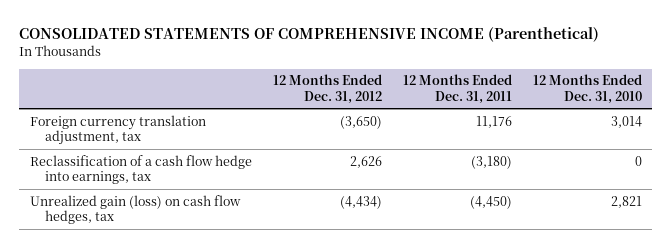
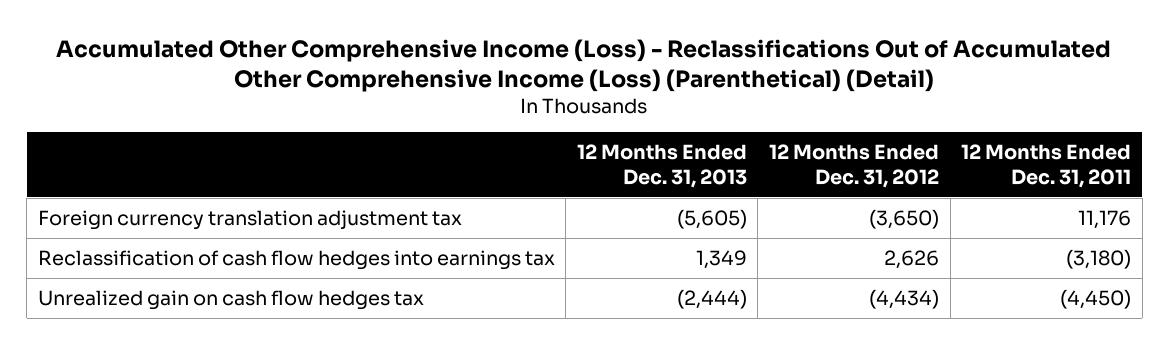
- CONSOLIDATED STATEMENTS OF COMPREHENSIVE INCOME (Parenthetical)
+ Accumulated Other Comprehensive Income (Loss) - Reclassifications Out of Accumulated Other Comprehensive Income (Loss) (Parenthetical) (Detail)
- | 12 Months Ended Dec. 31, 2012 | 12 Months Ended Dec. 31, 2011 | 12 Months Ended Dec. 31, 2010
+ | 12 Months Ended Dec. 31, 2013 | 12 Months Ended Dec. 31, 2012 | 12 Months Ended Dec. 31, 2011
- Foreign currency translation adjustment, tax | (3,650) | 11,176 | 3,014
- Reclassification of a cash flow hedge into earnings, tax | 2,626 | (3,180) | 0
- Unrealized gain (loss) on cash flow hedges, tax | (4,434) | (4,450) | 2,821
+ Foreign currency translation adjustment tax | (5,605) | (3,650) | 11,176
+ Reclassification of cash flow hedges into earnings tax | 1,349 | 2,626 | (3,180)
+ Unrealized gain on cash flow hedges tax | (2,444) | (4,434) | (4,450)

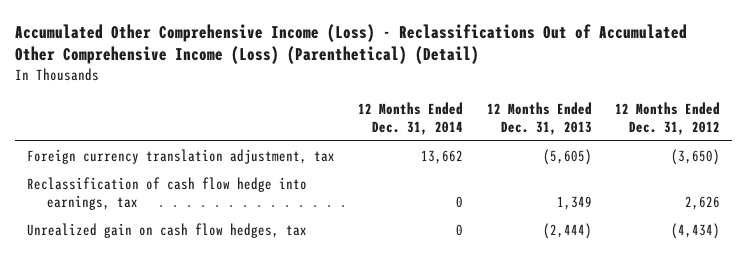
- | 12 Months Ended Dec. 31, 2013 | 12 Months Ended Dec. 31, 2012 | 12 Months Ended Dec. 31, 2011
+ | 12 Months Ended Dec. 31, 2014 | 12 Months Ended Dec. 31, 2013 | 12 Months Ended Dec. 31, 2012
- Foreign currency translation adjustment tax | (5,605) | (3,650) | 11,176
- Reclassification of cash flow hedges into earnings tax | 1,349 | 2,626 | (3,180)
- Unrealized gain on cash flow hedges tax | (2,444) | (4,434) | (4,450)
+ Foreign currency translation adjustment, tax | 13,662 | (5,605) | (3,650)
+ Reclassification of cash flow hedge into earnings, tax | 0 | 1,349 | 2,626
+ Unrealized gain on cash flow hedges, tax | 0 | (2,444) | (4,434)

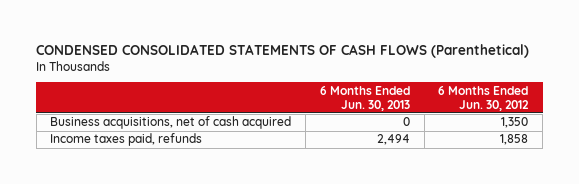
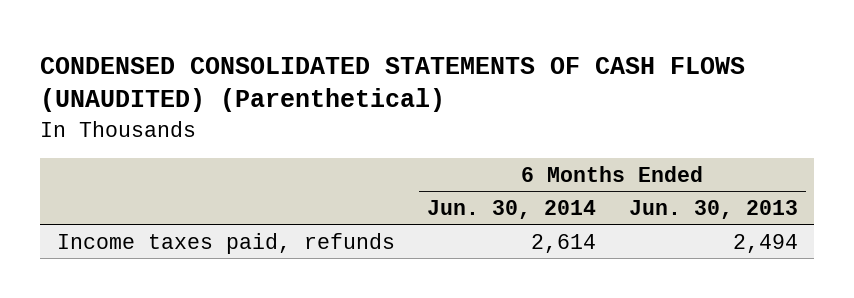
- CONDENSED CONSOLIDATED STATEMENTS OF CASH FLOWS (Parenthetical)
+ CONDENSED CONSOLIDATED STATEMENTS OF CASH FLOWS (UNAUDITED) (Parenthetical)
- | 6 Months Ended Jun. 30, 2013 | 6 Months Ended Jun. 30, 2012
+ | 6 Months Ended Jun. 30, 2014 | 6 Months Ended Jun. 30, 2013
- Business acquisitions, net of cash acquired | 0 | 1,350

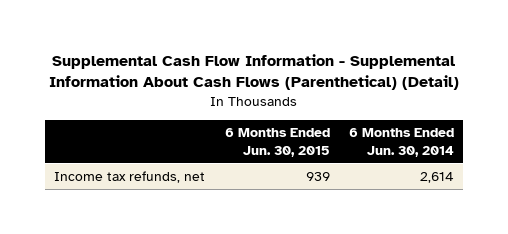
- CONDENSED CONSOLIDATED STATEMENTS OF CASH FLOWS (UNAUDITED) (Parenthetical)
+ Supplemental Cash Flow Information - Supplemental Information About Cash Flows (Parenthetical) (Detail)
- | 6 Months Ended Jun. 30, 2014 | 6 Months Ended Jun. 30, 2013
+ | 6 Months Ended Jun. 30, 2015 | 6 Months Ended Jun. 30, 2014
- Income taxes paid, refunds | 2,614 | 2,494
+ Income tax refunds, net | 939 | 2,614

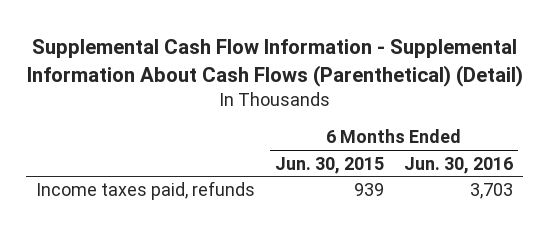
- | 6 Months Ended Jun. 30, 2015 | 6 Months Ended Jun. 30, 2014
+ | 6 Months Ended Jun. 30, 2015 | 6 Months Ended Jun. 30, 2016
- Income tax refunds, net | 939 | 2,614
+ Income taxes paid, refunds | 939 | 3,703

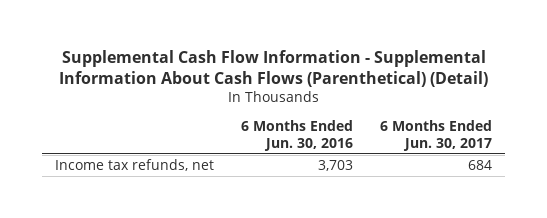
- | 6 Months Ended Jun. 30, 2015 | 6 Months Ended Jun. 30, 2016
+ | 6 Months Ended Jun. 30, 2016 | 6 Months Ended Jun. 30, 2017
- Income taxes paid, refunds | 939 | 3,703
+ Income tax refunds, net | 3,703 | 684

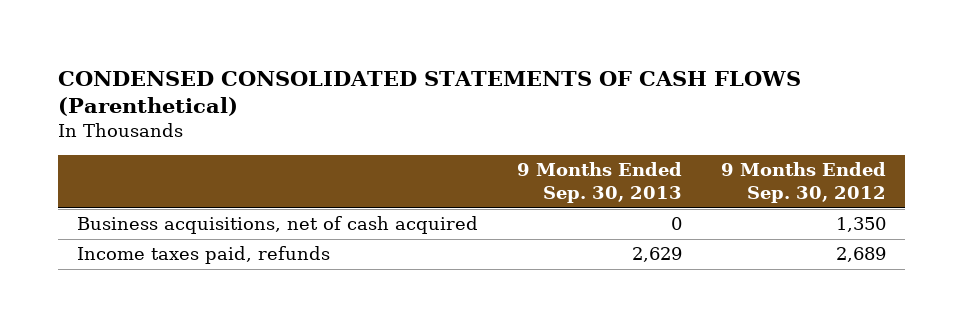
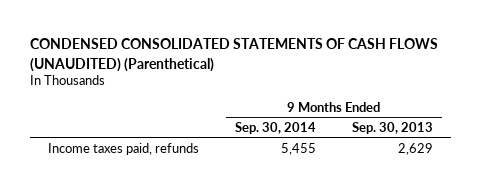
- CONDENSED CONSOLIDATED STATEMENTS OF CASH FLOWS (Parenthetical)
+ CONDENSED CONSOLIDATED STATEMENTS OF CASH FLOWS (UNAUDITED) (Parenthetical)
- | 9 Months Ended Sep. 30, 2013 | 9 Months Ended Sep. 30, 2012
+ | 9 Months Ended Sep. 30, 2014 | 9 Months Ended Sep. 30, 2013
- Business acquisitions, net of cash acquired | 0 | 1,350

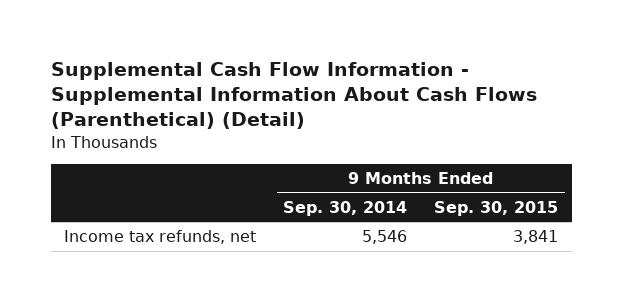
- CONDENSED CONSOLIDATED STATEMENTS OF CASH FLOWS (UNAUDITED) (Parenthetical)
+ Supplemental Cash Flow Information - Supplemental Information About Cash Flows (Parenthetical) (Detail)
- | 9 Months Ended Sep. 30, 2014 | 9 Months Ended Sep. 30, 2013
+ | 9 Months Ended Sep. 30, 2014 | 9 Months Ended Sep. 30, 2015
- Income taxes paid, refunds | 5,455 | 2,629
+ Income tax refunds, net | 5,546 | 3,841

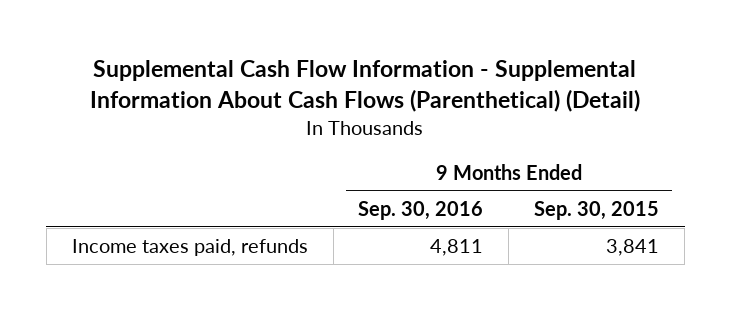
- | 9 Months Ended Sep. 30, 2014 | 9 Months Ended Sep. 30, 2015
+ | 9 Months Ended Sep. 30, 2016 | 9 Months Ended Sep. 30, 2015
- Income tax refunds, net | 5,546 | 3,841
+ Income taxes paid, refunds | 4,811 | 3,841

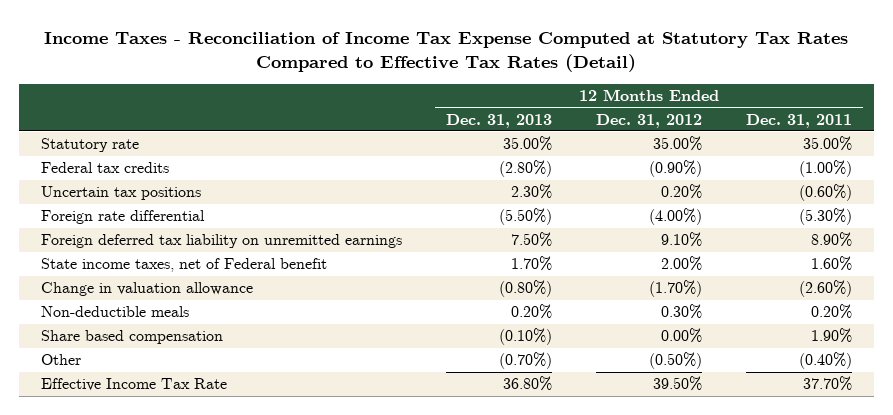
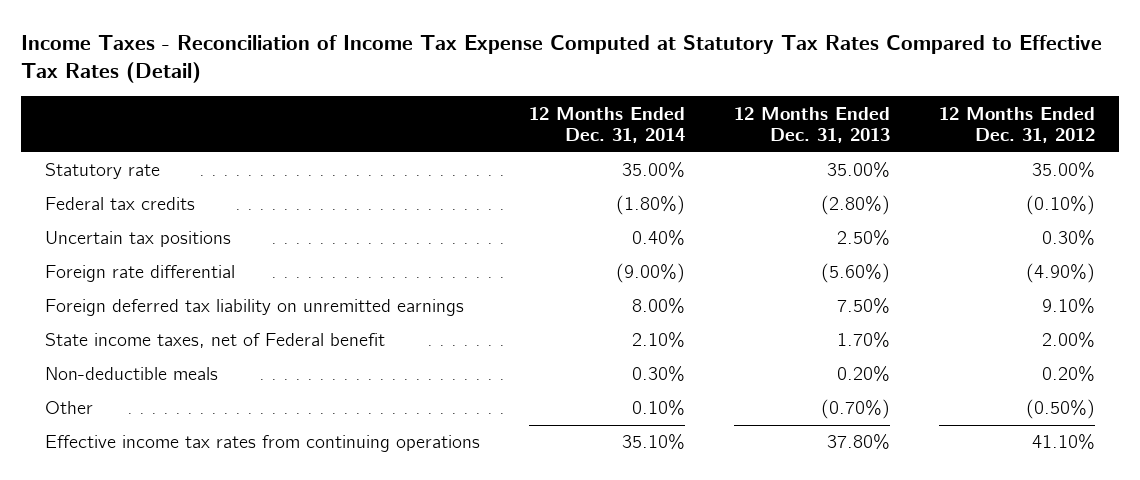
- | 12 Months Ended Dec. 31, 2013 | 12 Months Ended Dec. 31, 2012 | 12 Months Ended Dec. 31, 2011
+ | 12 Months Ended Dec. 31, 2014 | 12 Months Ended Dec. 31, 2013 | 12 Months Ended Dec. 31, 2012
- Federal tax credits | (2.80%) | (0.90%) | (1.00%)
- Uncertain tax positions | 2.30% | 0.20% | (0.60%)
- Foreign rate differential | (5.50%) | (4.00%) | (5.30%)
+ Federal tax credits | (1.80%) | (2.80%) | (0.10%)
+ Uncertain tax positions | 0.40% | 2.50% | 0.30%
+ Foreign rate differential | (9.00%) | (5.60%) | (4.90%)
- Change in valuation allowance | (0.80%) | (1.70%) | (2.60%)
- Non-deductible meals | 0.20% | 0.30% | 0.20%
- Share based compensation | (0.10%) | 0.00% | 1.90%
+ Non-deductible meals | 0.30% | 0.20% | 0.20%
- Effective Income Tax Rate | 36.80% | 39.50% | 37.70%
+ Effective income tax rates from continuing operations | 35.10% | 37.80% | 41.10%

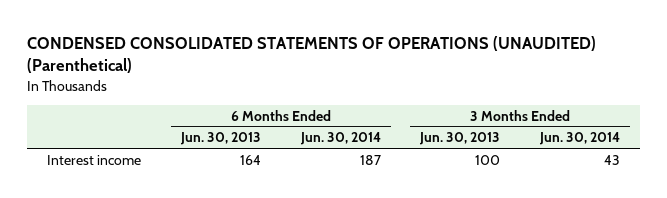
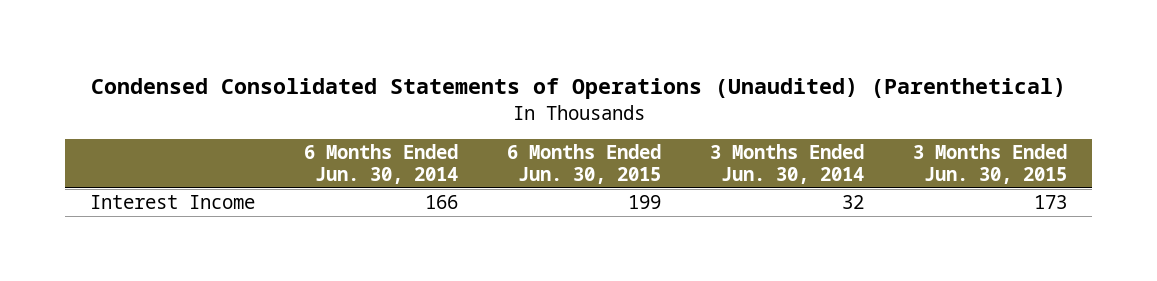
- CONDENSED CONSOLIDATED STATEMENTS OF OPERATIONS (UNAUDITED) (Parenthetical)
+ Condensed Consolidated Statements of Operations (Unaudited) (Parenthetical)
- | 6 Months Ended Jun. 30, 2013 | 6 Months Ended Jun. 30, 2014 | 3 Months Ended Jun. 30, 2013 | 3 Months Ended Jun. 30, 2014
+ | 6 Months Ended Jun. 30, 2014 | 6 Months Ended Jun. 30, 2015 | 3 Months Ended Jun. 30, 2014 | 3 Months Ended Jun. 30, 2015
- Interest income | 164 | 187 | 100 | 43
+ Interest Income | 166 | 199 | 32 | 173

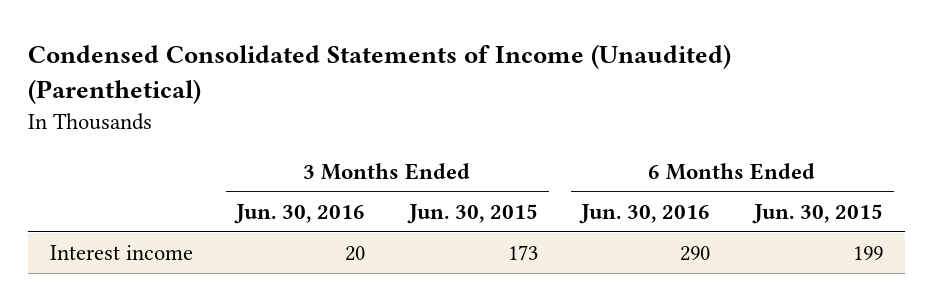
- Condensed Consolidated Statements of Operations (Unaudited) (Parenthetical)
+ Condensed Consolidated Statements of Income (Unaudited) (Parenthetical)
- | 6 Months Ended Jun. 30, 2014 | 6 Months Ended Jun. 30, 2015 | 3 Months Ended Jun. 30, 2014 | 3 Months Ended Jun. 30, 2015
+ | 3 Months Ended Jun. 30, 2016 | 3 Months Ended Jun. 30, 2015 | 6 Months Ended Jun. 30, 2016 | 6 Months Ended Jun. 30, 2015
- Interest Income | 166 | 199 | 32 | 173
+ Interest income | 20 | 173 | 290 | 199

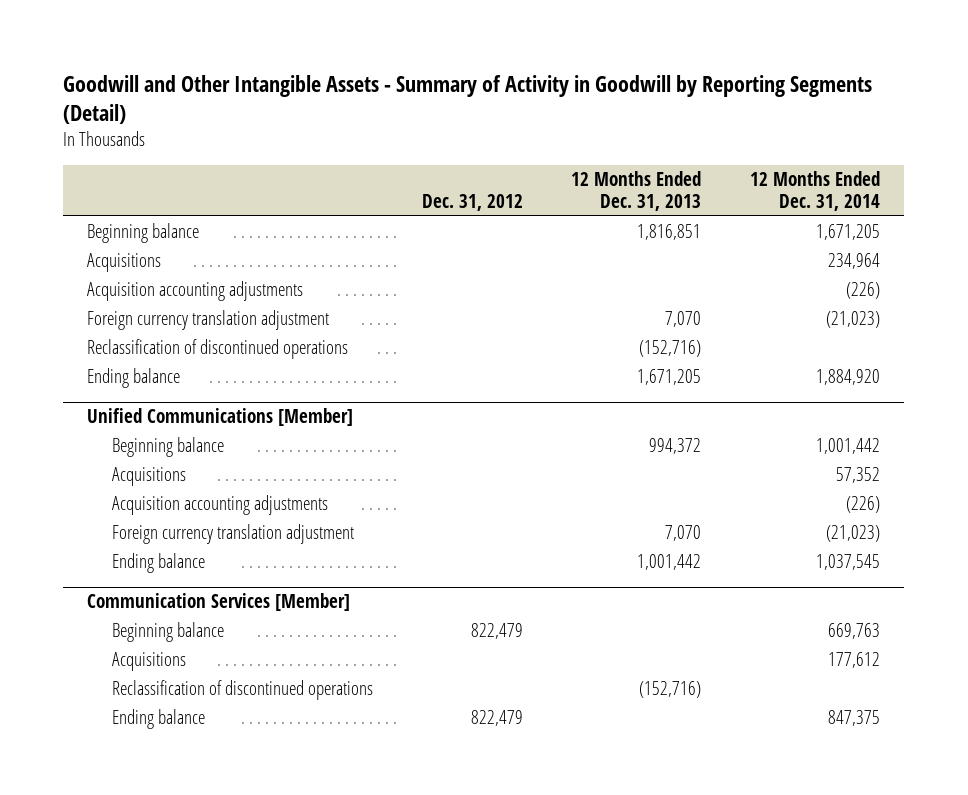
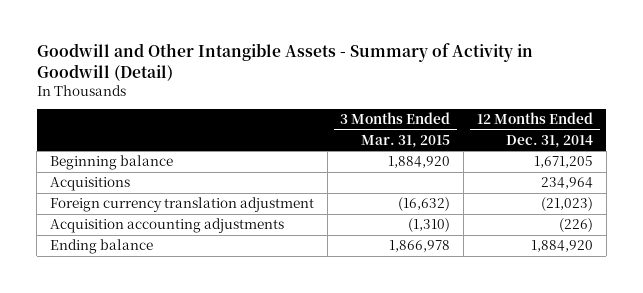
- Goodwill and Other Intangible Assets - Summary of Activity in Goodwill by Reporting Segments (Detail)
+ Goodwill and Other Intangible Assets - Summary of Activity in Goodwill (Detail)
- | Dec. 31, 2012 | 12 Months Ended Dec. 31, 2013 | 12 Months Ended Dec. 31, 2014
+ | 3 Months Ended Mar. 31, 2015 | 12 Months Ended Dec. 31, 2014
- Acquisition accounting adjustments | | | (226)
- Reclassification of discontinued operations | | (152,716) |
- Unified Communications [Member]
- Beginning balance | | 994,372 | 1,001,442
- Acquisitions | | | 57,352
- Foreign currency translation adjustment | | 7,070 | (21,023)
- Ending balance | | 1,001,442 | 1,037,545
- Communication Services [Member]
- Beginning balance | 822,479 | | 669,763
- Acquisitions | | | 177,612
- Reclassification of discontinued operations | | (152,716) |
- Ending balance | 822,479 | | 847,375
moved down: Ending balance | 1,866,978 | 1,884,920

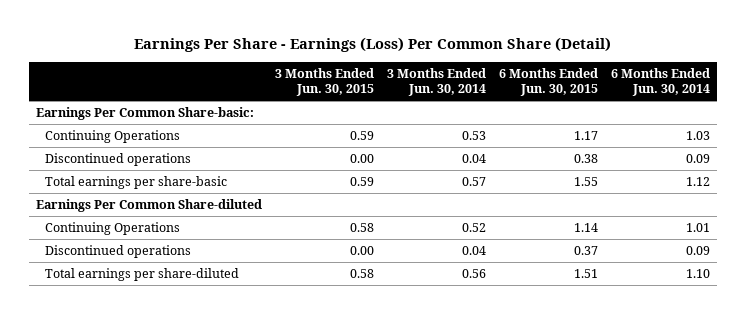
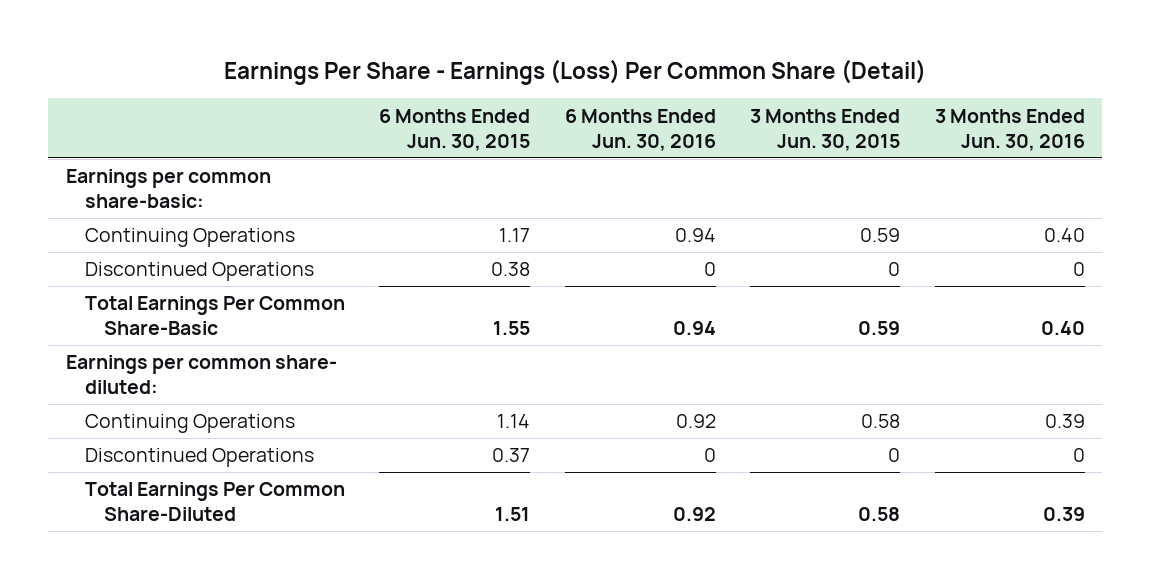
- | 3 Months Ended Jun. 30, 2015 | 3 Months Ended Jun. 30, 2014 | 6 Months Ended Jun. 30, 2015 | 6 Months Ended Jun. 30, 2014
+ | 6 Months Ended Jun. 30, 2015 | 6 Months Ended Jun. 30, 2016 | 3 Months Ended Jun. 30, 2015 | 3 Months Ended Jun. 30, 2016
- Earnings Per Common Share-basic:
+ Earnings per common share-basic:
- Discontinued operations | 0.00 | 0.04 | 0.38 | 0.09
- Total earnings per share-basic | 0.59 | 0.57 | 1.55 | 1.12
- Earnings Per Common Share-diluted
+ Discontinued Operations | 0.38 | 0 | 0 | 0
+ Total Earnings Per Common Share-Basic | 1.55 | 0.94 | 0.59 | 0.40
+ Earnings per common share- diluted:
- Discontinued operations | 0.00 | 0.04 | 0.37 | 0.09
- Total earnings per share-diluted | 0.58 | 0.56 | 1.51 | 1.10
+ Discontinued Operations | 0.37 | 0 | 0 | 0
+ Total Earnings Per Common Share-Diluted | 1.51 | 0.92 | 0.58 | 0.39

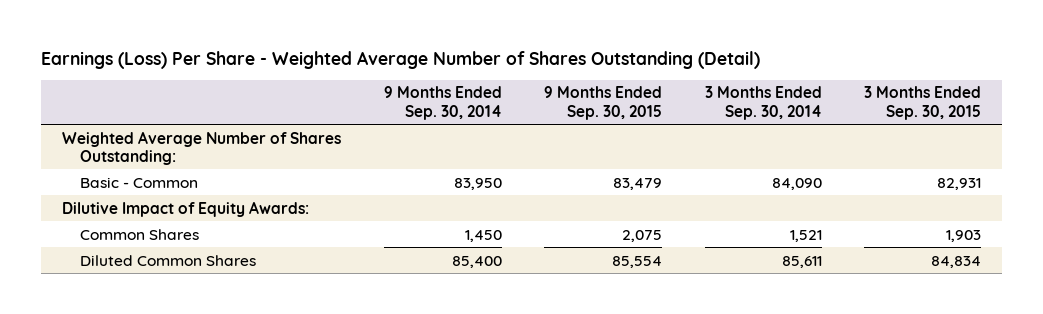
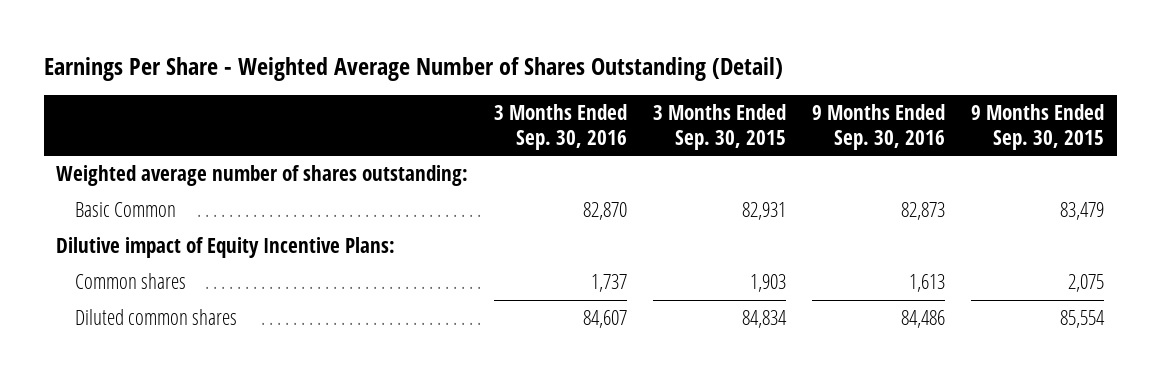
- Earnings (Loss) Per Share - Weighted Average Number of Shares Outstanding (Detail)
+ Earnings Per Share - Weighted Average Number of Shares Outstanding (Detail)
- | 9 Months Ended Sep. 30, 2014 | 9 Months Ended Sep. 30, 2015 | 3 Months Ended Sep. 30, 2014 | 3 Months Ended Sep. 30, 2015
+ | 3 Months Ended Sep. 30, 2016 | 3 Months Ended Sep. 30, 2015 | 9 Months Ended Sep. 30, 2016 | 9 Months Ended Sep. 30, 2015
- Weighted Average Number of Shares Outstanding:
- Basic - Common | 83,950 | 83,479 | 84,090 | 82,931
- Dilutive Impact of Equity Awards:
- Common Shares | 1,450 | 2,075 | 1,521 | 1,903
- Diluted Common Shares | 85,400 | 85,554 | 85,611 | 84,834
+ Weighted average number of shares outstanding:
+ Basic Common | 82,870 | 82,931 | 82,873 | 83,479
+ Dilutive impact of Equity Incentive Plans:
+ Common shares | 1,737 | 1,903 | 1,613 | 2,075
+ Diluted common shares | 84,607 | 84,834 | 84,486 | 85,554

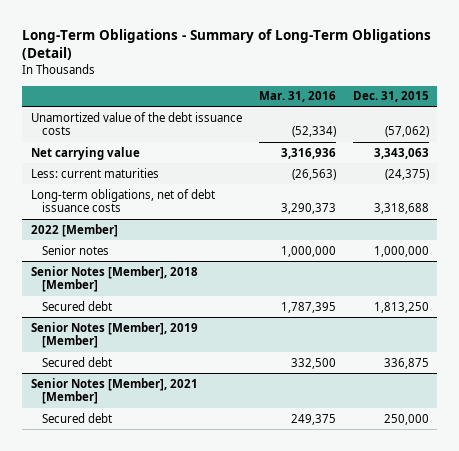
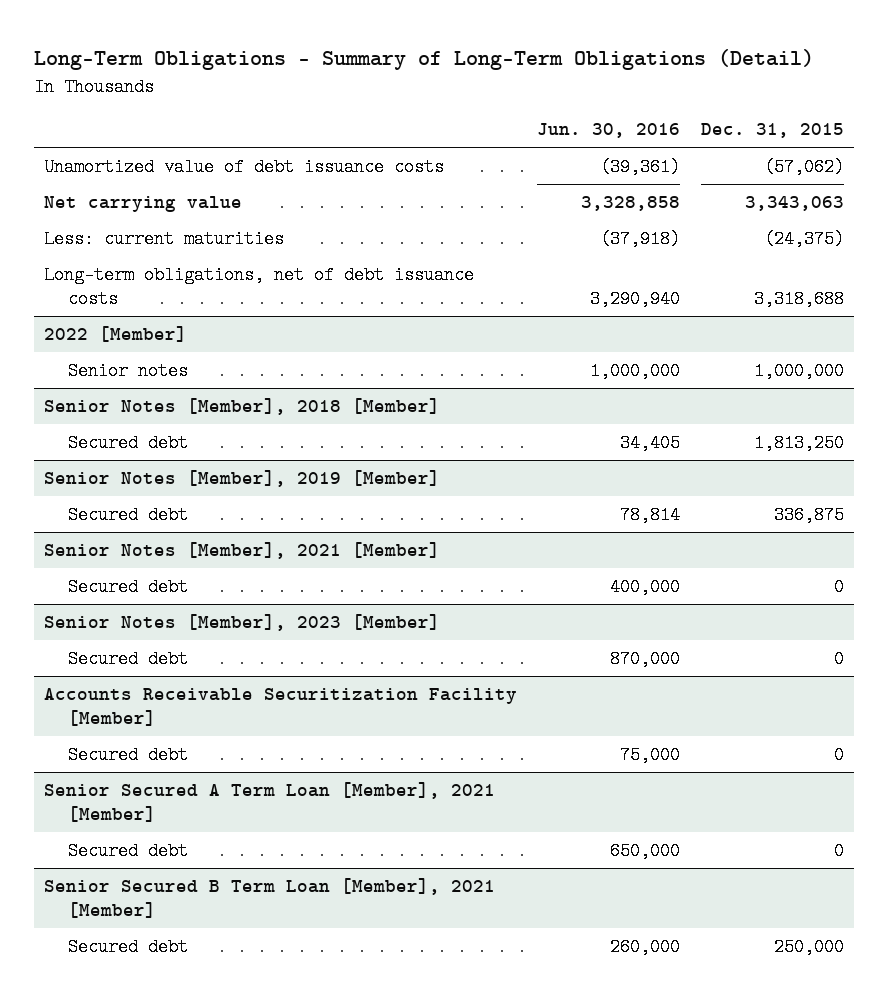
- | Mar. 31, 2016 | Dec. 31, 2015
+ | Jun. 30, 2016 | Dec. 31, 2015
- Unamortized value of the debt issuance costs | (52,334) | (57,062)
+ Unamortized value of debt issuance costs | (39,361) | (57,062)
@ Senior Notes [Member], 2021 [Member]
+ Secured debt | 400,000 | 0
+ Senior Notes [Member], 2023 [Member]
+ Secured debt | 870,000 | 0
+ Accounts Receivable Securitization Facility [Member]
+ Secured debt | 75,000 | 0
+ Senior Secured A Term Loan [Member], 2021 [Member]
+ Secured debt | 650,000 | 0
+ Senior Secured B Term Loan [Member], 2021 [Member]

